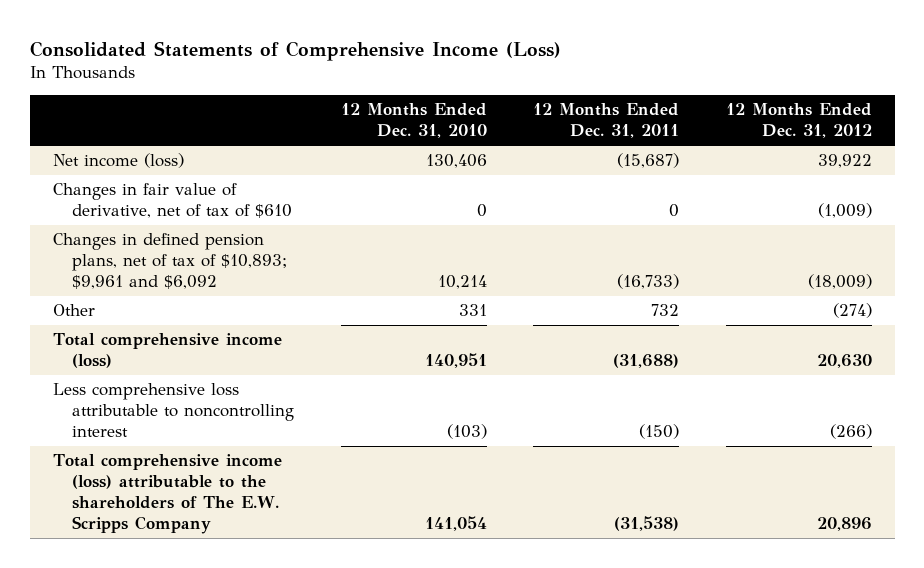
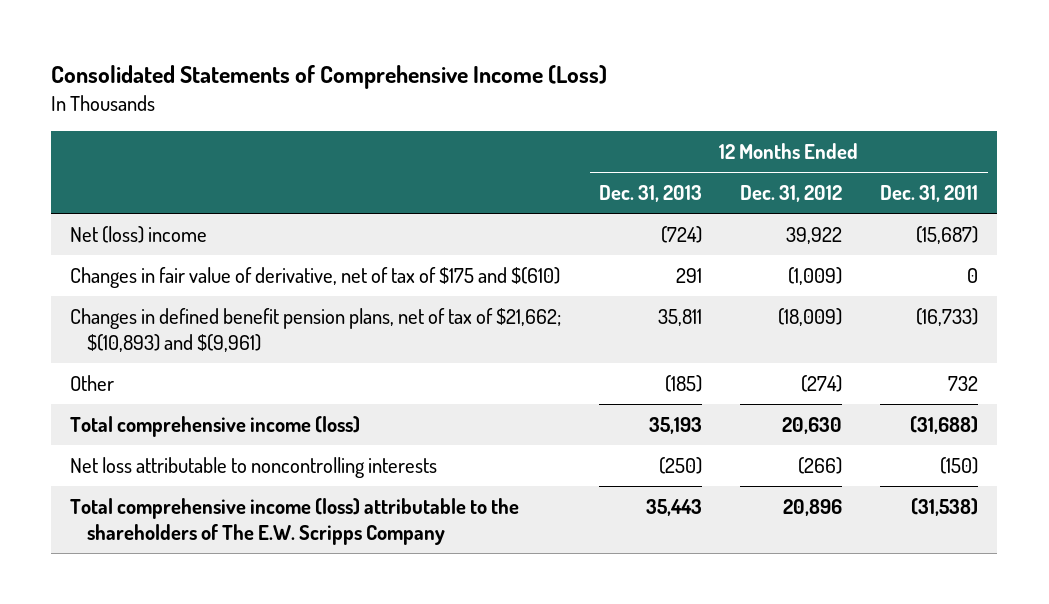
- | 12 Months Ended Dec. 31, 2010 | 12 Months Ended Dec. 31, 2011 | 12 Months Ended Dec. 31, 2012
+ | 12 Months Ended Dec. 31, 2013 | 12 Months Ended Dec. 31, 2012 | 12 Months Ended Dec. 31, 2011
- Net income (loss) | 130,406 | (15,687) | 39,922
- Changes in fair value of derivative, net of tax of $610 | 0 | 0 | (1,009)
- Changes in defined pension plans, net of tax of $10,893; $9,961 and $6,092 | 10,214 | (16,733) | (18,009)
+ Net (loss) income | (724) | 39,922 | (15,687)
+ Changes in fair value of derivative, net of tax of $175 and $(610) | 291 | (1,009) | 0
+ Changes in defined benefit pension plans, net of tax of $21,662; $(10,893) and $(9,961) | 35,811 | (18,009) | (16,733)
- Less comprehensive loss attributable to noncontrolling interest | (103) | (150) | (266)
+ Net loss attributable to noncontrolling interests | (250) | (266) | (150)

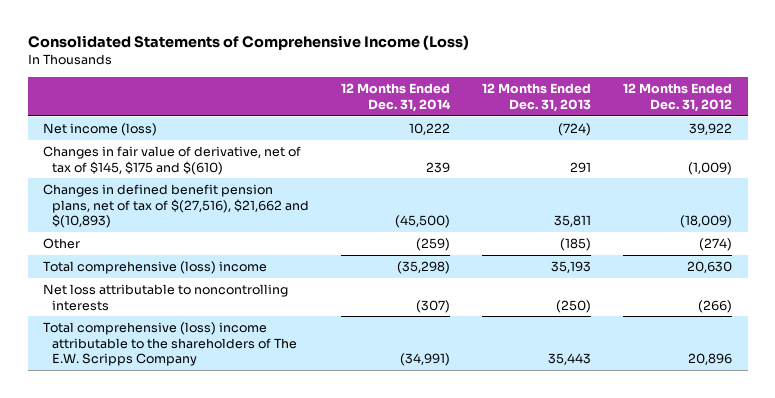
- | 12 Months Ended Dec. 31, 2013 | 12 Months Ended Dec. 31, 2012 | 12 Months Ended Dec. 31, 2011
+ | 12 Months Ended Dec. 31, 2014 | 12 Months Ended Dec. 31, 2013 | 12 Months Ended Dec. 31, 2012
- Net (loss) income | (724) | 39,922 | (15,687)
- Changes in fair value of derivative, net of tax of $175 and $(610) | 291 | (1,009) | 0
- Changes in defined benefit pension plans, net of tax of $21,662; $(10,893) and $(9,961) | 35,811 | (18,009) | (16,733)
+ Net income (loss) | 10,222 | (724) | 39,922
+ Changes in fair value of derivative, net of tax of $145, $175 and $(610) | 239 | 291 | (1,009)
+ Changes in defined benefit pension plans, net of tax of $(27,516), $21,662 and $(10,893) | (45,500) | 35,811 | (18,009)
- Total comprehensive income (loss) | 35,193 | 20,630 | (31,688)
+ Total comprehensive (loss) income | (35,298) | 35,193 | 20,630
- Total comprehensive income (loss) attributable to the shareholders of The E.W. Scripps Company | 35,443 | 20,896 | (31,538)
+ Total comprehensive (loss) income attributable to the shareholders of The E.W. Scripps Company | (34,991) | 35,443 | 20,896

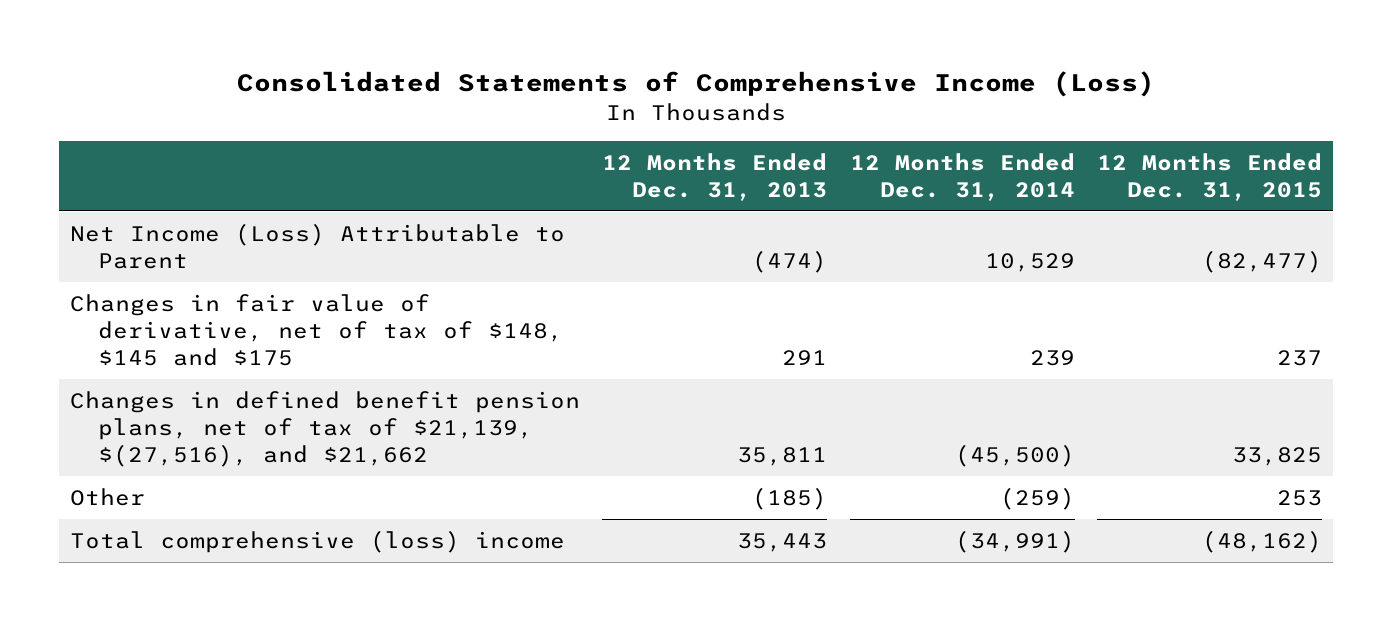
- | 12 Months Ended Dec. 31, 2014 | 12 Months Ended Dec. 31, 2013 | 12 Months Ended Dec. 31, 2012
+ | 12 Months Ended Dec. 31, 2013 | 12 Months Ended Dec. 31, 2014 | 12 Months Ended Dec. 31, 2015
- Net income (loss) | 10,222 | (724) | 39,922
- Changes in fair value of derivative, net of tax of $145, $175 and $(610) | 239 | 291 | (1,009)
- Changes in defined benefit pension plans, net of tax of $(27,516), $21,662 and $(10,893) | (45,500) | 35,811 | (18,009)
+ Net Income (Loss) Attributable to Parent | (474) | 10,529 | (82,477)
+ Changes in fair value of derivative, net of tax of $148, $145 and $175 | 291 | 239 | 237
+ Changes in defined benefit pension plans, net of tax of $21,139, $(27,516), and $21,662 | 35,811 | (45,500) | 33,825
- Total comprehensive (loss) income | (35,298) | 35,193 | 20,630
- Net loss attributable to noncontrolling interests | (307) | (250) | (266)
- Total comprehensive (loss) income attributable to the shareholders of The E.W. Scripps Company | (34,991) | 35,443 | 20,896
+ Total comprehensive (loss) income | 35,443 | (34,991) | (48,162)

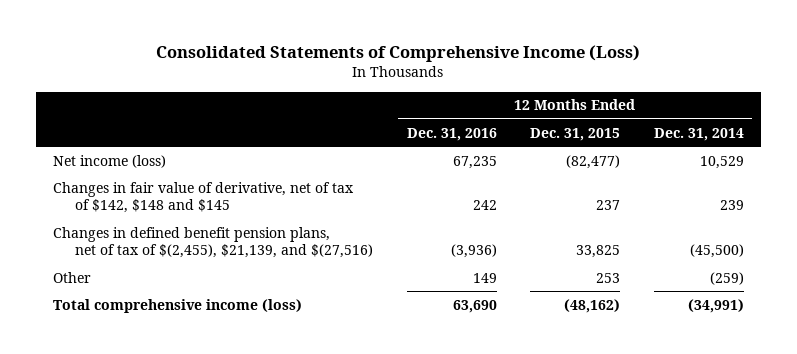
- | 12 Months Ended Dec. 31, 2013 | 12 Months Ended Dec. 31, 2014 | 12 Months Ended Dec. 31, 2015
+ | 12 Months Ended Dec. 31, 2016 | 12 Months Ended Dec. 31, 2015 | 12 Months Ended Dec. 31, 2014
- Net Income (Loss) Attributable to Parent | (474) | 10,529 | (82,477)
- Changes in fair value of derivative, net of tax of $148, $145 and $175 | 291 | 239 | 237
- Changes in defined benefit pension plans, net of tax of $21,139, $(27,516), and $21,662 | 35,811 | (45,500) | 33,825
+ Net income (loss) | 67,235 | (82,477) | 10,529
+ Changes in fair value of derivative, net of tax of $142, $148 and $145 | 242 | 237 | 239
+ Changes in defined benefit pension plans, net of tax of $(2,455), $21,139, and $(27,516) | (3,936) | 33,825 | (45,500)
- Total comprehensive (loss) income | 35,443 | (34,991) | (48,162)
+ Total comprehensive income (loss) | 63,690 | (48,162) | (34,991)

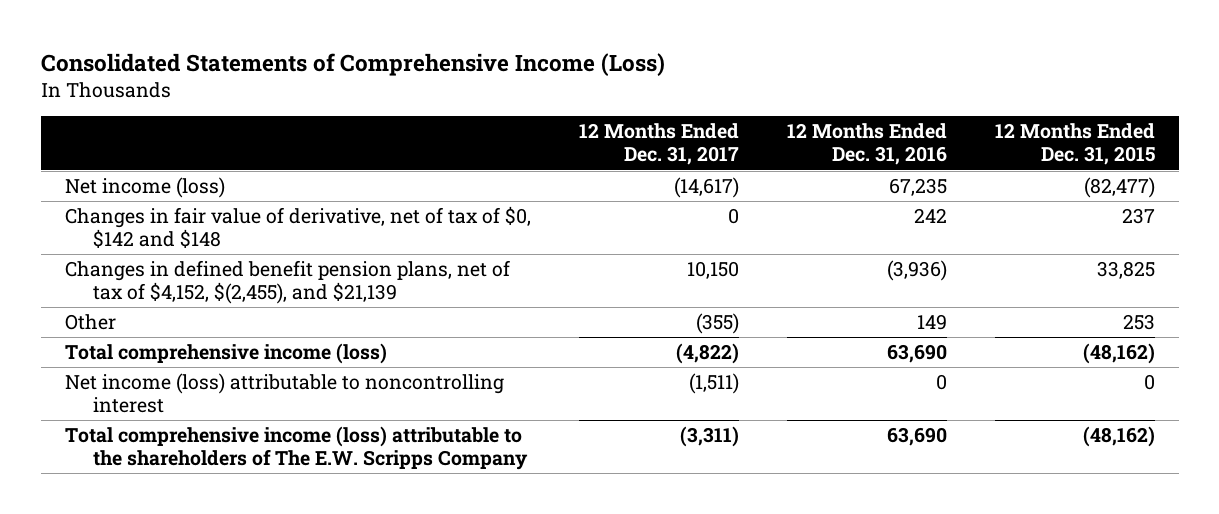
- | 12 Months Ended Dec. 31, 2016 | 12 Months Ended Dec. 31, 2015 | 12 Months Ended Dec. 31, 2014
+ | 12 Months Ended Dec. 31, 2017 | 12 Months Ended Dec. 31, 2016 | 12 Months Ended Dec. 31, 2015
- Changes in fair value of derivative, net of tax of $142, $148 and $145 | 242 | 237 | 239
- Changes in defined benefit pension plans, net of tax of $(2,455), $21,139, and $(27,516) | (3,936) | 33,825 | (45,500)
+ Changes in fair value of derivative, net of tax of $0, $142 and $148 | 0 | 242 | 237
+ Changes in defined benefit pension plans, net of tax of $4,152, $(2,455), and $21,139 | 10,150 | (3,936) | 33,825
+ Net income (loss) attributable to noncontrolling interest | (1,511) | 0 | 0
+ Total comprehensive income (loss) attributable to the shareholders of The E.W. Scripps Company | (3,311) | 63,690 | (48,162)

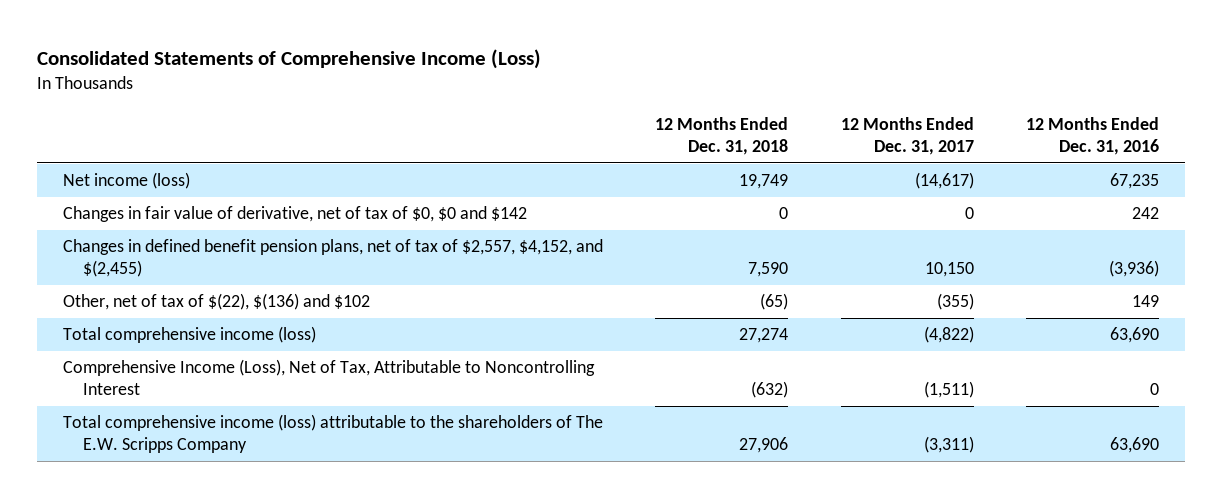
- | 12 Months Ended Dec. 31, 2017 | 12 Months Ended Dec. 31, 2016 | 12 Months Ended Dec. 31, 2015
+ | 12 Months Ended Dec. 31, 2018 | 12 Months Ended Dec. 31, 2017 | 12 Months Ended Dec. 31, 2016
- Changes in fair value of derivative, net of tax of $0, $142 and $148 | 0 | 242 | 237
- Changes in defined benefit pension plans, net of tax of $4,152, $(2,455), and $21,139 | 10,150 | (3,936) | 33,825
- Other | (355) | 149 | 253
+ Changes in fair value of derivative, net of tax of $0, $0 and $142 | 0 | 0 | 242
+ Changes in defined benefit pension plans, net of tax of $2,557, $4,152, and $(2,455) | 7,590 | 10,150 | (3,936)
+ Other, net of tax of $(22), $(136) and $102 | (65) | (355) | 149
- Net income (loss) attributable to noncontrolling interest | (1,511) | 0 | 0
+ Comprehensive Income (Loss), Net of Tax, Attributable to Noncontrolling Interest | (632) | (1,511) | 0

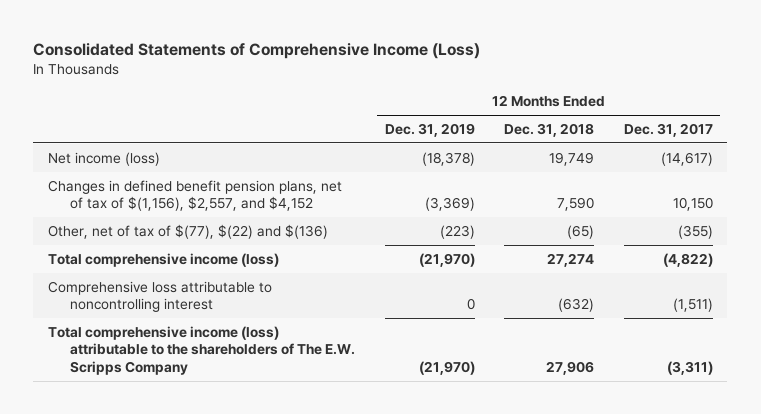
- | 12 Months Ended Dec. 31, 2018 | 12 Months Ended Dec. 31, 2017 | 12 Months Ended Dec. 31, 2016
+ | 12 Months Ended Dec. 31, 2019 | 12 Months Ended Dec. 31, 2018 | 12 Months Ended Dec. 31, 2017
- Changes in fair value of derivative, net of tax of $0, $0 and $142 | 0 | 0 | 242
- Changes in defined benefit pension plans, net of tax of $2,557, $4,152, and $(2,455) | 7,590 | 10,150 | (3,936)
- Other, net of tax of $(22), $(136) and $102 | (65) | (355) | 149
+ Changes in defined benefit pension plans, net of tax of $(1,156), $2,557, and $4,152 | (3,369) | 7,590 | 10,150
+ Other, net of tax of $(77), $(22) and $(136) | (223) | (65) | (355)
- Comprehensive Income (Loss), Net of Tax, Attributable to Noncontrolling Interest | (632) | (1,511) | 0
+ Comprehensive loss attributable to noncontrolling interest | 0 | (632) | (1,511)

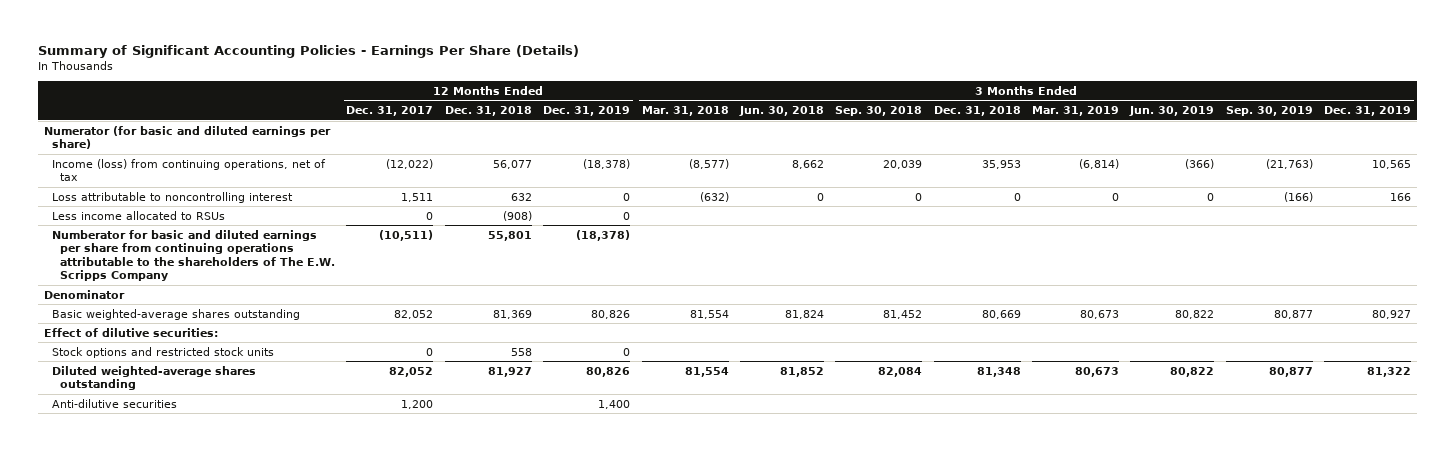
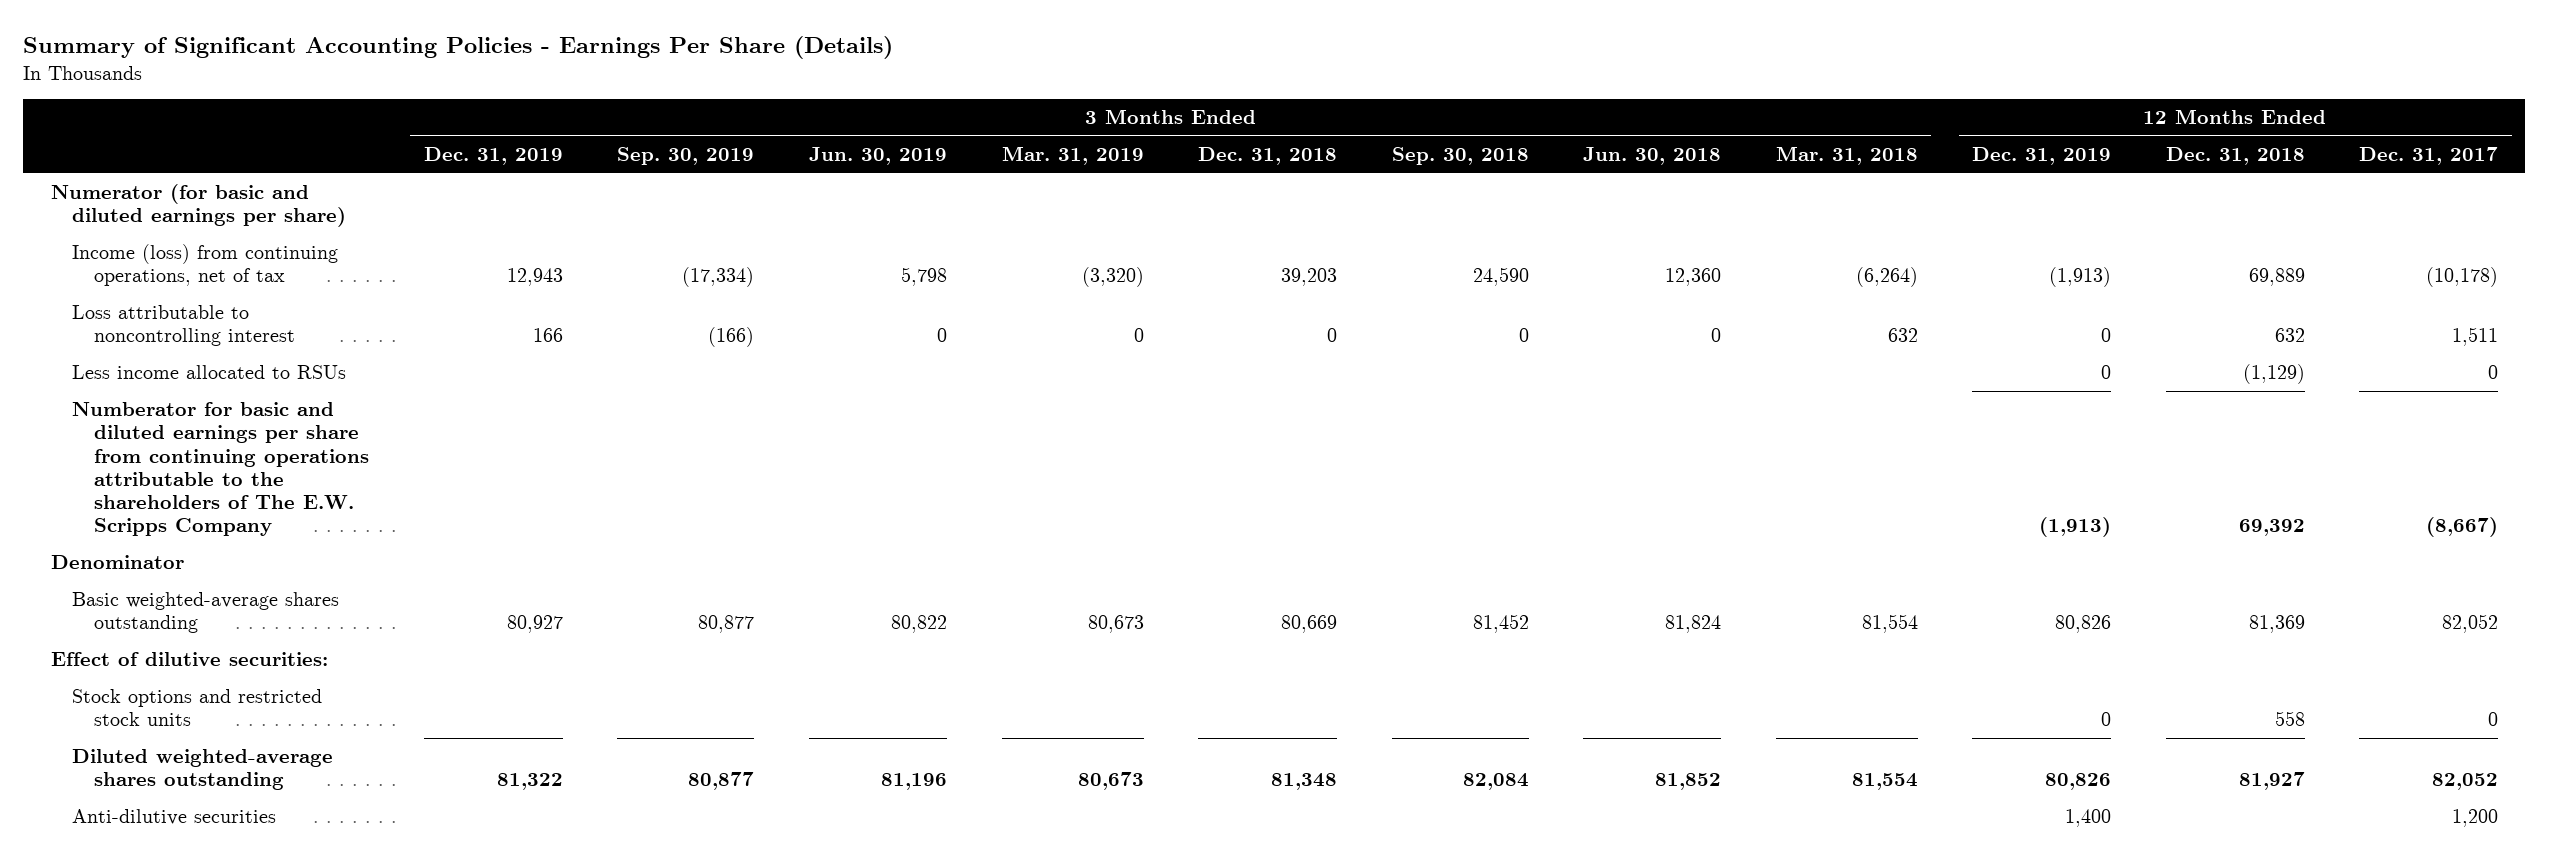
- | 12 Months Ended Dec. 31, 2017 | 12 Months Ended Dec. 31, 2018 | 12 Months Ended Dec. 31, 2019 | 3 Months Ended Mar. 31, 2018 | 3 Months Ended Jun. 30, 2018 | 3 Months Ended Sep. 30, 2018 | 3 Months Ended Dec. 31, 2018 | 3 Months Ended Mar. 31, 2019 | 3 Months Ended Jun. 30, 2019 | 3 Months Ended Sep. 30, 2019 | 3 Months Ended Dec. 31, 2019
+ | 3 Months Ended Dec. 31, 2019 | 3 Months Ended Sep. 30, 2019 | 3 Months Ended Jun. 30, 2019 | 3 Months Ended Mar. 31, 2019 | 3 Months Ended Dec. 31, 2018 | 3 Months Ended Sep. 30, 2018 | 3 Months Ended Jun. 30, 2018 | 3 Months Ended Mar. 31, 2018 | 12 Months Ended Dec. 31, 2019 | 12 Months Ended Dec. 31, 2018 | 12 Months Ended Dec. 31, 2017
- Income (loss) from continuing operations, net of tax | (12,022) | 56,077 | (18,378) | (8,577) | 8,662 | 20,039 | 35,953 | (6,814) | (366) | (21,763) | 10,565
- Loss attributable to noncontrolling interest | 1,511 | 632 | 0 | (632) | 0 | 0 | 0 | 0 | 0 | (166) | 166
- Less income allocated to RSUs | 0 | (908) | 0 | | | | | | | |
- Numberator for basic and diluted earnings per share from continuing operations attributable to the shareholders of The E.W. Scripps Company | (10,511) | 55,801 | (18,378) | | | | | | | |
+ Income (loss) from continuing operations, net of tax | 12,943 | (17,334) | 5,798 | (3,320) | 39,203 | 24,590 | 12,360 | (6,264) | (1,913) | 69,889 | (10,178)
+ Loss attributable to noncontrolling interest | 166 | (166) | 0 | 0 | 0 | 0 | 0 | 632 | 0 | 632 | 1,511
+ Less income allocated to RSUs | | | | | | | | | 0 | (1,129) | 0
+ Numberator for basic and diluted earnings per share from continuing operations attributable to the shareholders of The E.W. Scripps Company | | | | | | | | | (1,913) | 69,392 | (8,667)
- Diluted weighted-average shares outstanding | 82,052 | 81,927 | 80,826 | 81,554 | 81,852 | 82,084 | 81,348 | 80,673 | 80,822 | 80,877 | 81,322
+ Diluted weighted-average shares outstanding | 81,322 | 80,877 | 81,196 | 80,673 | 81,348 | 82,084 | 81,852 | 81,554 | 80,826 | 81,927 | 82,052

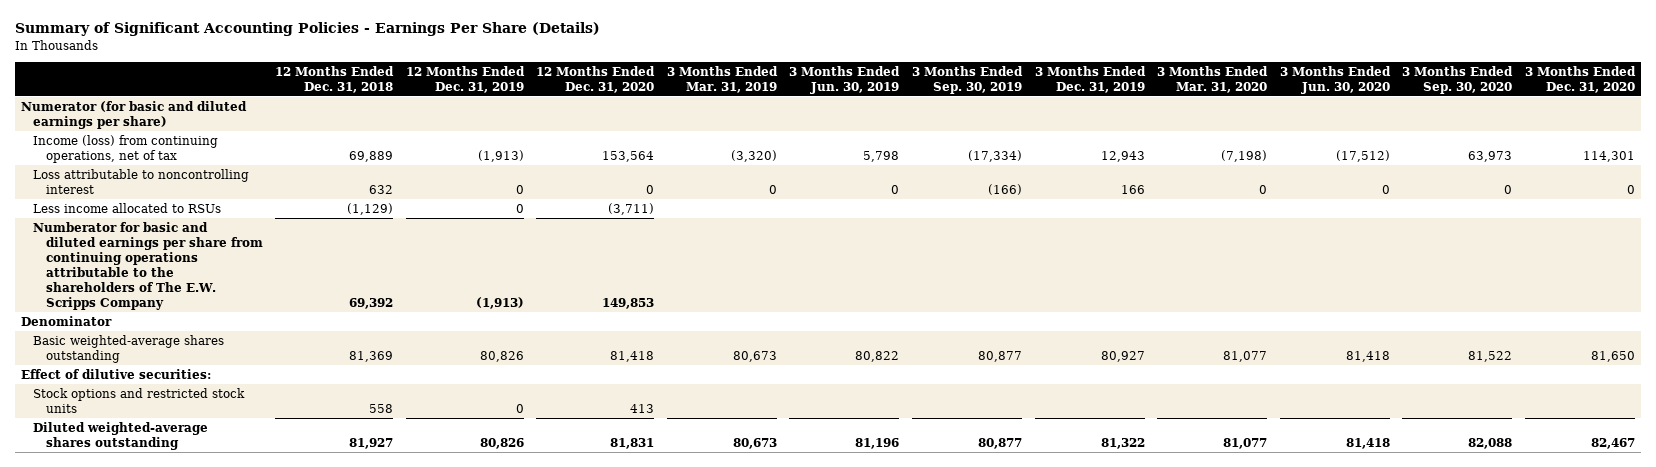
- | 3 Months Ended Dec. 31, 2019 | 3 Months Ended Sep. 30, 2019 | 3 Months Ended Jun. 30, 2019 | 3 Months Ended Mar. 31, 2019 | 3 Months Ended Dec. 31, 2018 | 3 Months Ended Sep. 30, 2018 | 3 Months Ended Jun. 30, 2018 | 3 Months Ended Mar. 31, 2018 | 12 Months Ended Dec. 31, 2019 | 12 Months Ended Dec. 31, 2018 | 12 Months Ended Dec. 31, 2017
+ | 12 Months Ended Dec. 31, 2018 | 12 Months Ended Dec. 31, 2019 | 12 Months Ended Dec. 31, 2020 | 3 Months Ended Mar. 31, 2019 | 3 Months Ended Jun. 30, 2019 | 3 Months Ended Sep. 30, 2019 | 3 Months Ended Dec. 31, 2019 | 3 Months Ended Mar. 31, 2020 | 3 Months Ended Jun. 30, 2020 | 3 Months Ended Sep. 30, 2020 | 3 Months Ended Dec. 31, 2020
- Anti-dilutive securities | | | | | | | | | 1,400 | | 1,200

